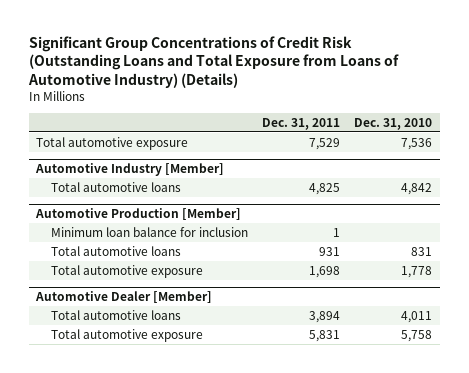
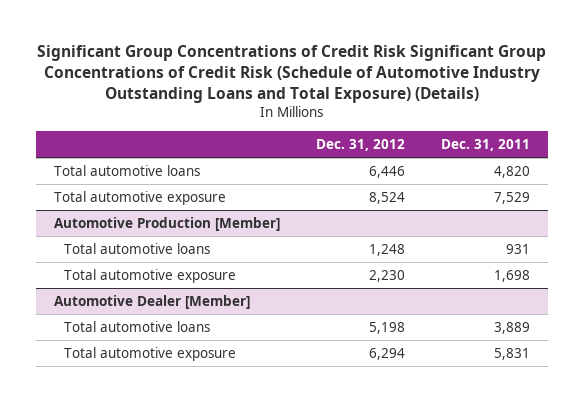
- Significant Group Concentrations of Credit Risk (Outstanding Loans and Total Exposure from Loans of Automotive Industry) (Details)
+ Significant Group Concentrations of Credit Risk Significant Group Concentrations of Credit Risk (Schedule of Automotive Industry Outstanding Loans and Total Exposure) (Details)
- | Dec. 31, 2011 | Dec. 31, 2010
+ | Dec. 31, 2012 | Dec. 31, 2011
+ Total automotive loans | 6,446 | 4,820
- Automotive Industry [Member]
- Total automotive loans | 4,825 | 4,842
@ Automotive Production [Member]
- Minimum loan balance for inclusion | 1 |
@ Automotive Dealer [Member]
- Total automotive loans | 3,894 | 4,011
+ Total automotive loans | 5,198 | 3,889

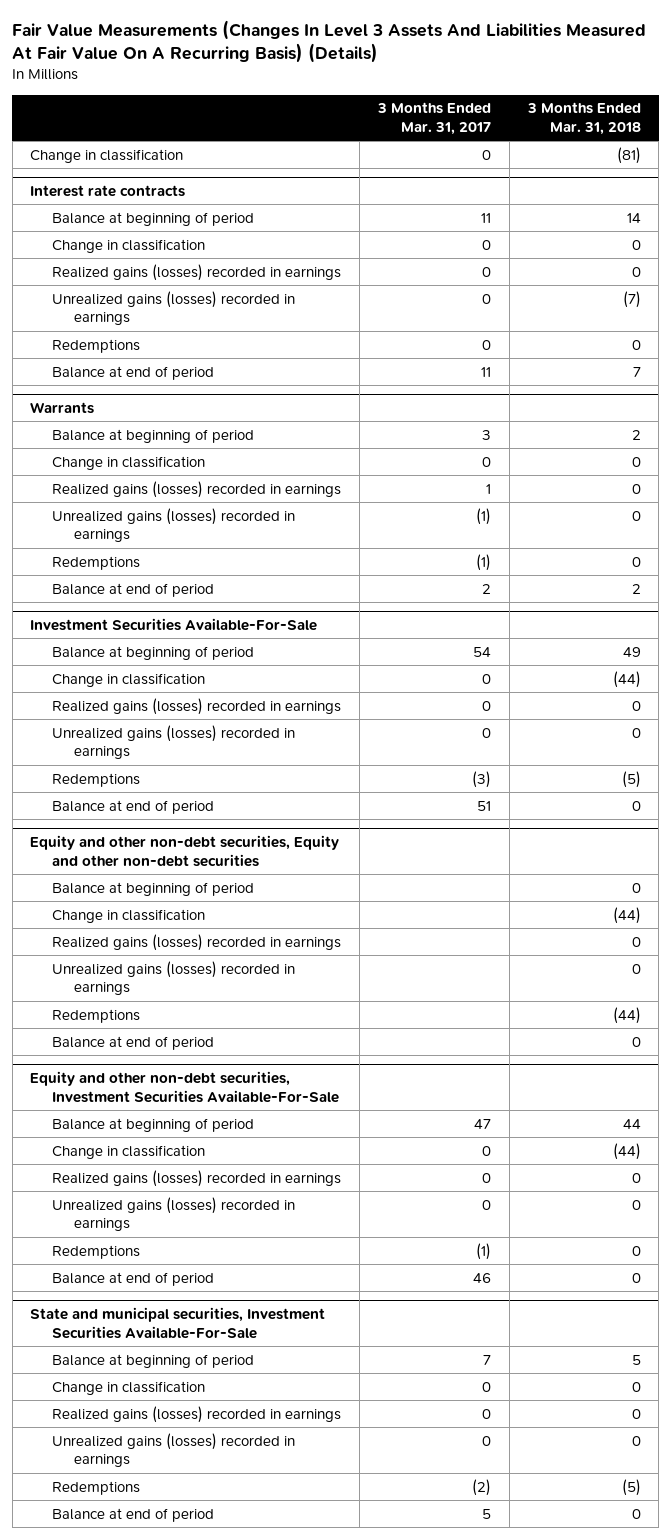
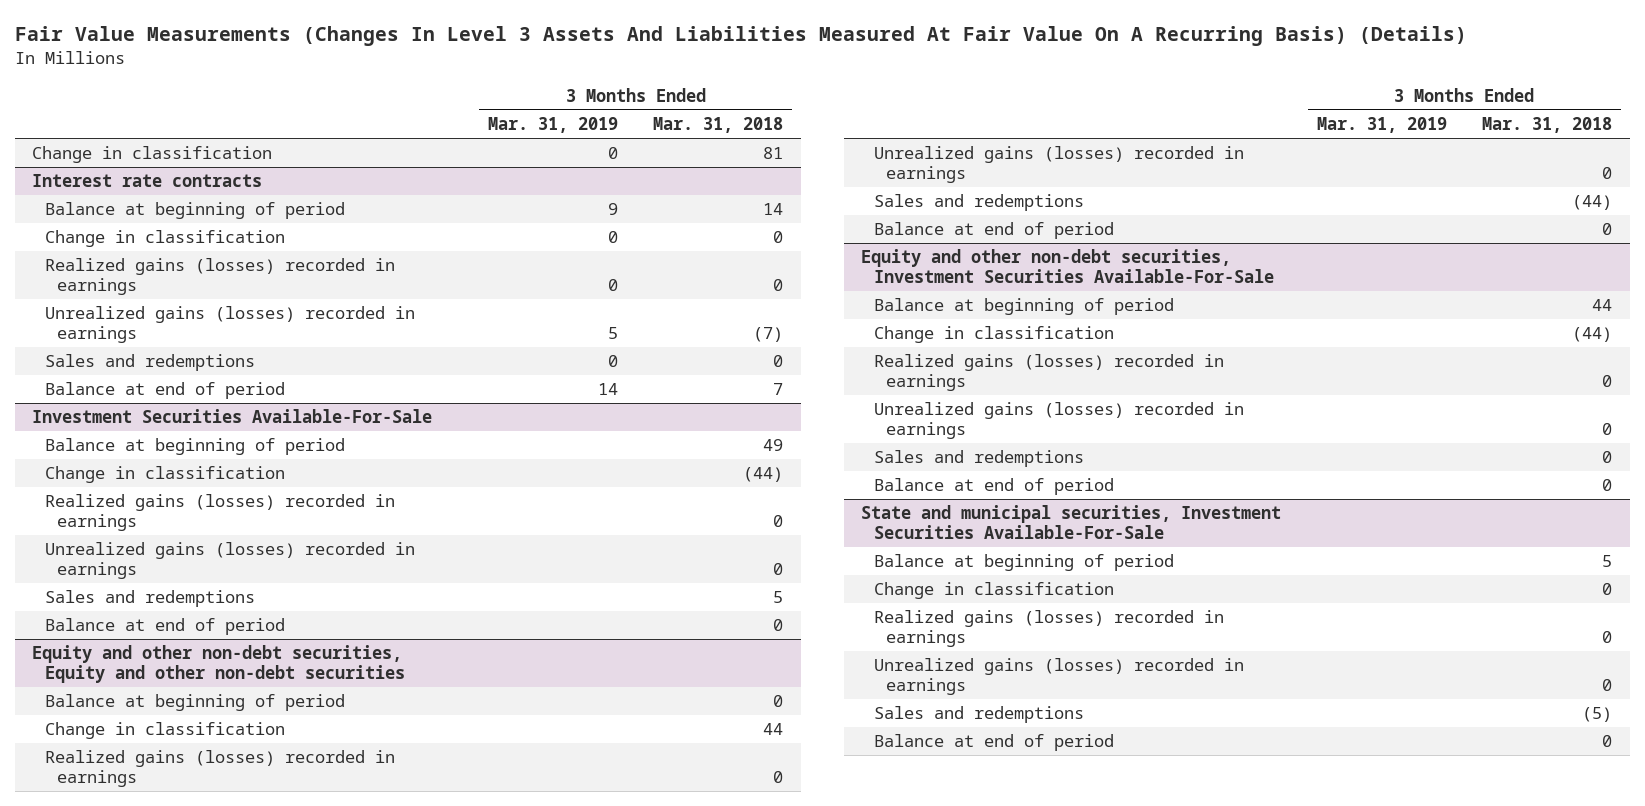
- | 3 Months Ended Mar. 31, 2017 | 3 Months Ended Mar. 31, 2018
+ | 3 Months Ended Mar. 31, 2019 | 3 Months Ended Mar. 31, 2018
- Change in classification | 0 | (81)
+ Change in classification | 0 | 81
@ Interest rate contracts
- Redemptions | 0 | 0
+ Sales and redemptions | 0 | 0
- Warrants
- Balance at beginning of period | 3 | 2
- Change in classification | 0 | 0
- Realized gains (losses) recorded in earnings | 1 | 0
- Unrealized gains (losses) recorded in earnings | (1) | 0
- Redemptions | (1) | 0
- Balance at end of period | 2 | 2
@ Investment Securities Available-For-Sale
- Redemptions | (3) | (5)
+ Sales and redemptions | | 5
@ Equity and other non-debt securities, Equity and other non-debt securities
- Change in classification | | (44)
+ Change in classification | | 44
- Redemptions | | (44)
+ Sales and redemptions | | (44)
@ Equity and other non-debt securities, Investment Securities Available-For-Sale
- Redemptions | (1) | 0
+ Sales and redemptions | | 0
@ State and municipal securities, Investment Securities Available-For-Sale
- Redemptions | (2) | (5)
+ Sales and redemptions | | (5)

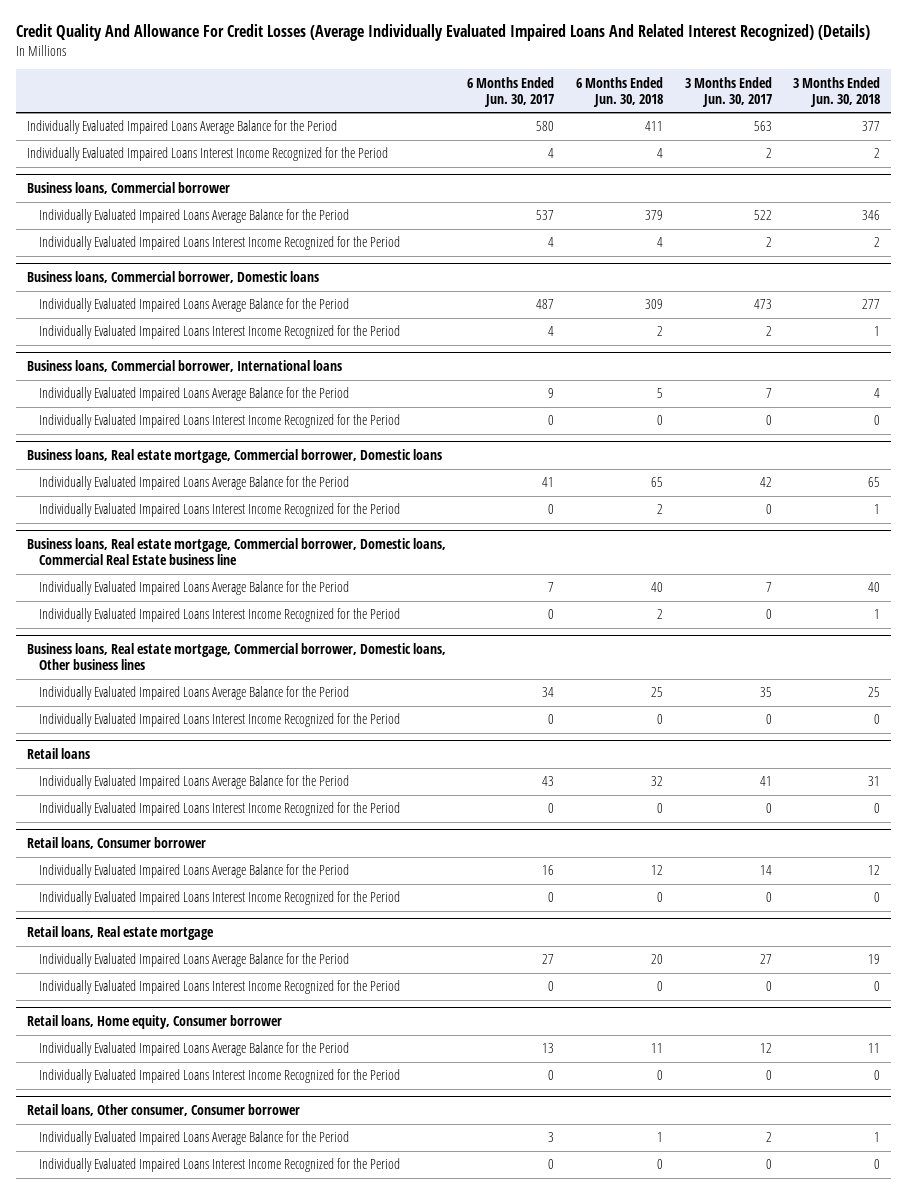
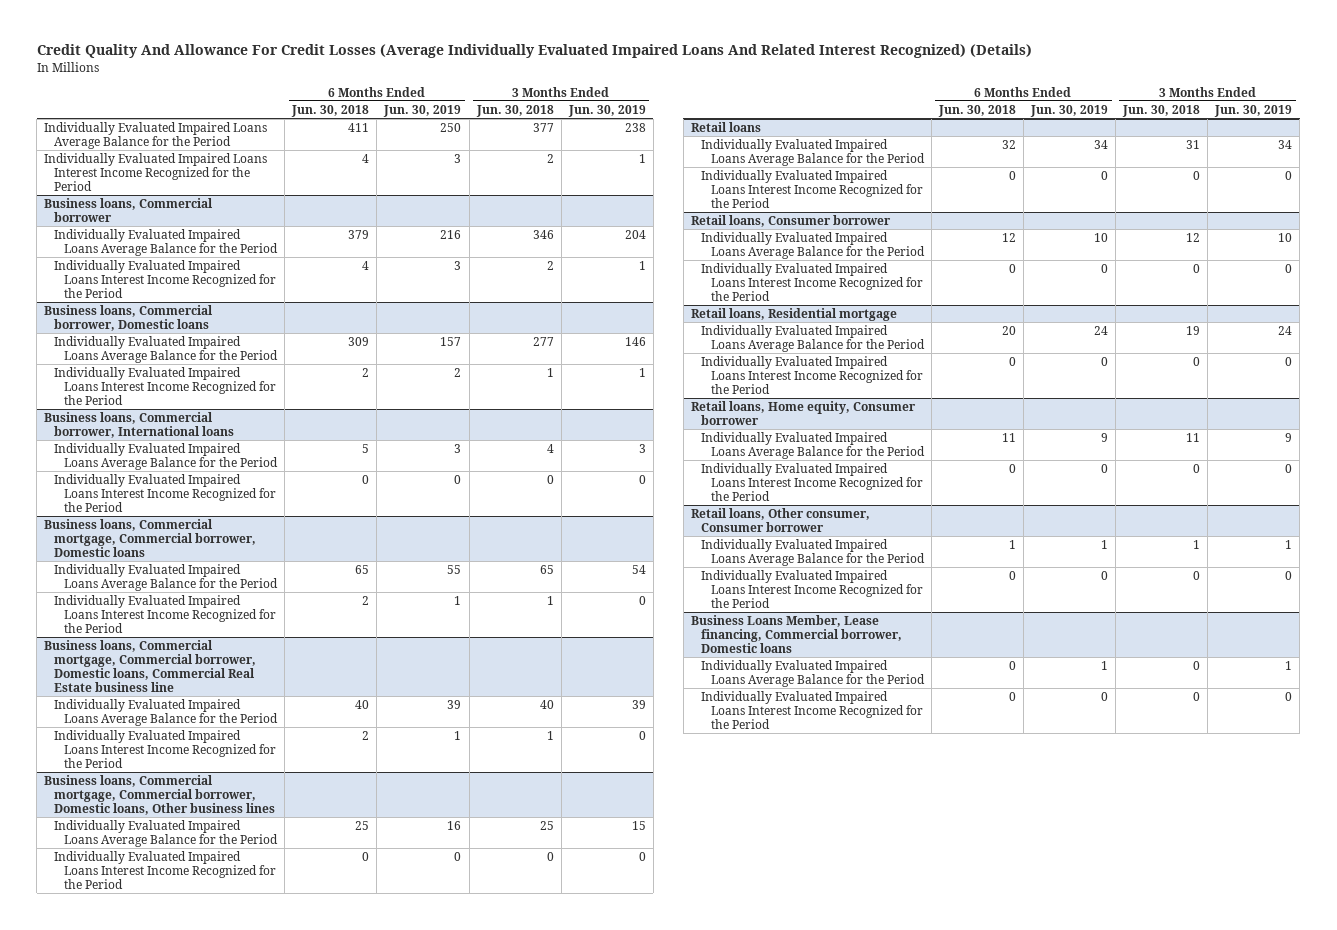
- | 6 Months Ended Jun. 30, 2017 | 6 Months Ended Jun. 30, 2018 | 3 Months Ended Jun. 30, 2017 | 3 Months Ended Jun. 30, 2018
+ | 6 Months Ended Jun. 30, 2018 | 6 Months Ended Jun. 30, 2019 | 3 Months Ended Jun. 30, 2018 | 3 Months Ended Jun. 30, 2019
- Business loans, Real estate mortgage, Commercial borrower, Domestic loans
+ Business loans, Commercial mortgage, Commercial borrower, Domestic loans
- Business loans, Real estate mortgage, Commercial borrower, Domestic loans, Commercial Real Estate business line
+ Business loans, Commercial mortgage, Commercial borrower, Domestic loans, Commercial Real Estate business line
- Business loans, Real estate mortgage, Commercial borrower, Domestic loans, Other business lines
+ Business loans, Commercial mortgage, Commercial borrower, Domestic loans, Other business lines
- Retail loans, Real estate mortgage
+ Retail loans, Residential mortgage
+ Business Loans Member, Lease financing, Commercial borrower, Domestic loans
+ Individually Evaluated Impaired Loans Average Balance for the Period | 0 | 1 | 0 | 1
+ Individually Evaluated Impaired Loans Interest Income Recognized for the Period | 0 | 0 | 0 | 0

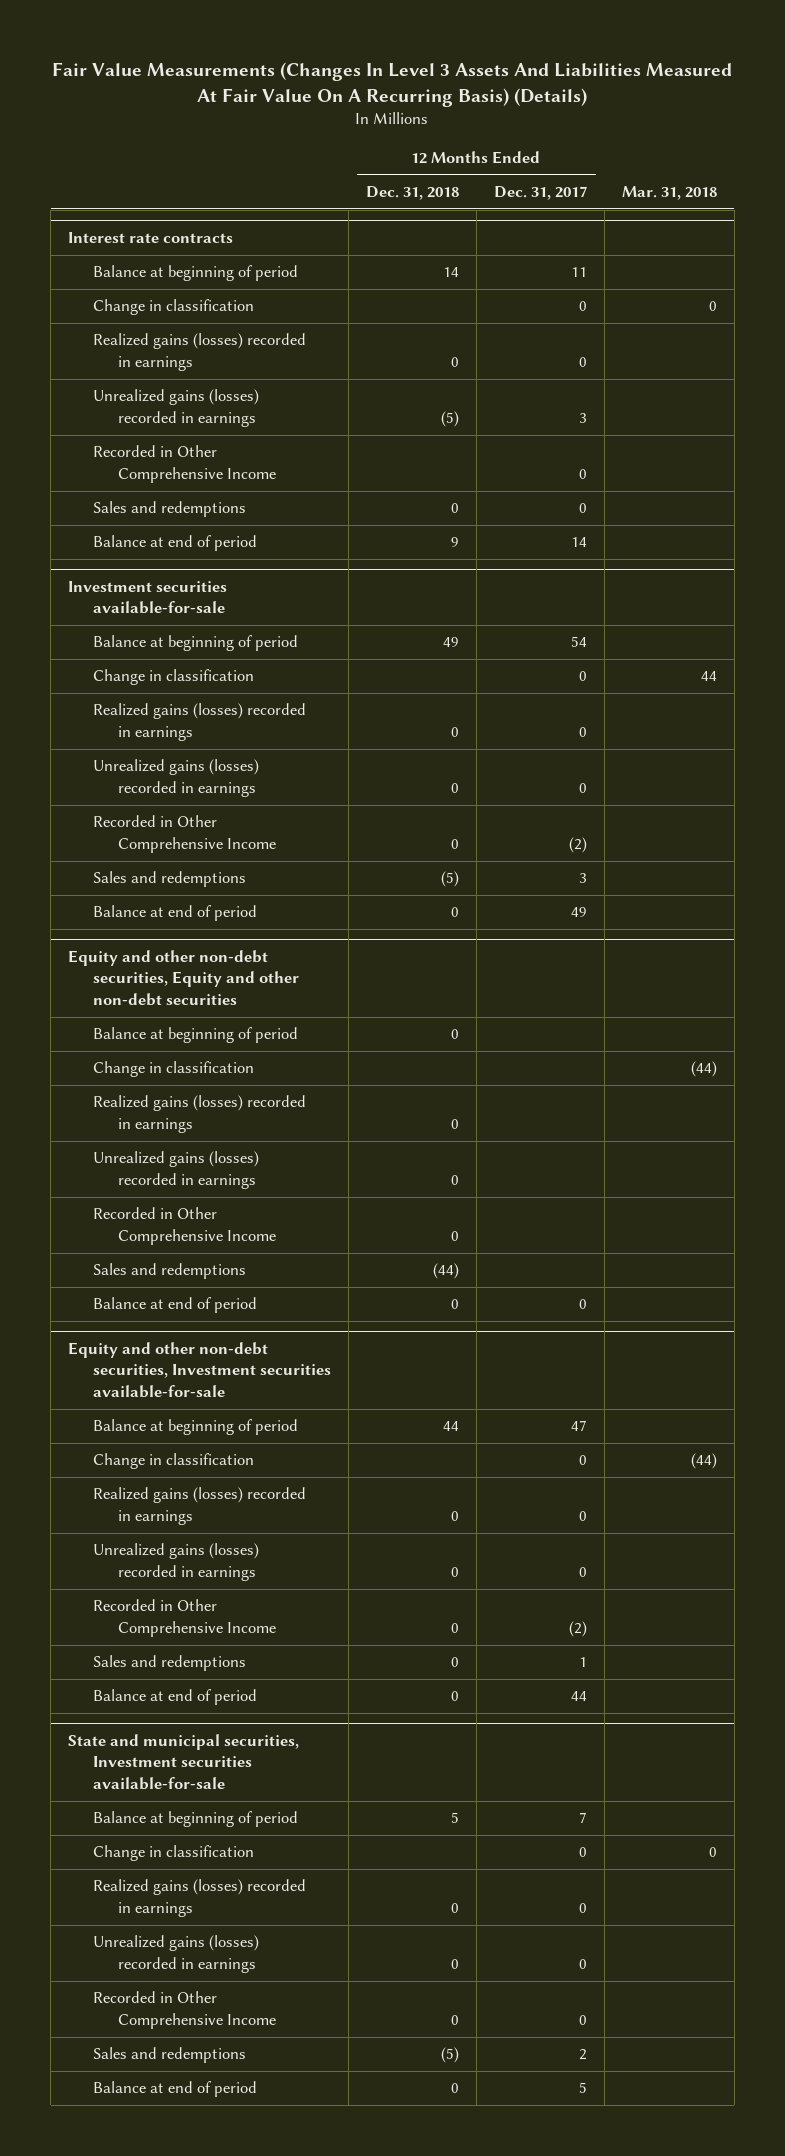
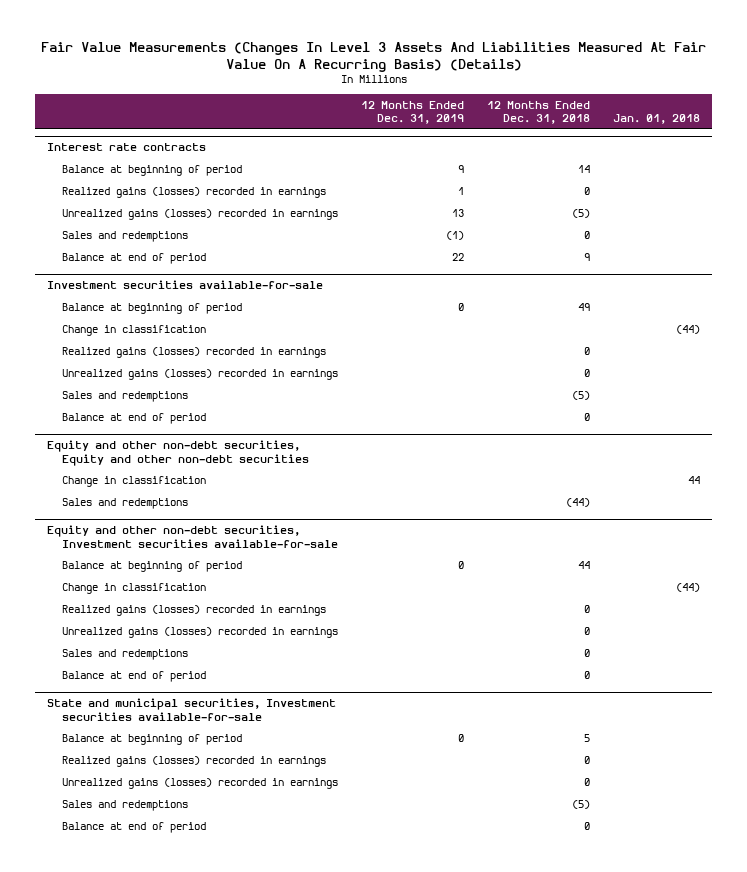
- | 12 Months Ended Dec. 31, 2018 | 12 Months Ended Dec. 31, 2017 | Mar. 31, 2018
+ | 12 Months Ended Dec. 31, 2019 | 12 Months Ended Dec. 31, 2018 | Jan. 01, 2018
@ Interest rate contracts
- Change in classification | | 0 | 0
- Recorded in Other Comprehensive Income | | 0 |
@ Investment securities available-for-sale
- Recorded in Other Comprehensive Income | 0 | (2) |
@ Equity and other non-debt securities, Equity and other non-debt securities
- Balance at beginning of period | 0 | |
- Realized gains (losses) recorded in earnings | 0 | |
- Unrealized gains (losses) recorded in earnings | 0 | |
- Recorded in Other Comprehensive Income | 0 | |
- Balance at end of period | 0 | 0 |
@ Equity and other non-debt securities, Investment securities available-for-sale
- Recorded in Other Comprehensive Income | 0 | (2) |
@ State and municipal securities, Investment securities available-for-sale
- Change in classification | | 0 | 0
- Recorded in Other Comprehensive Income | 0 | 0 |

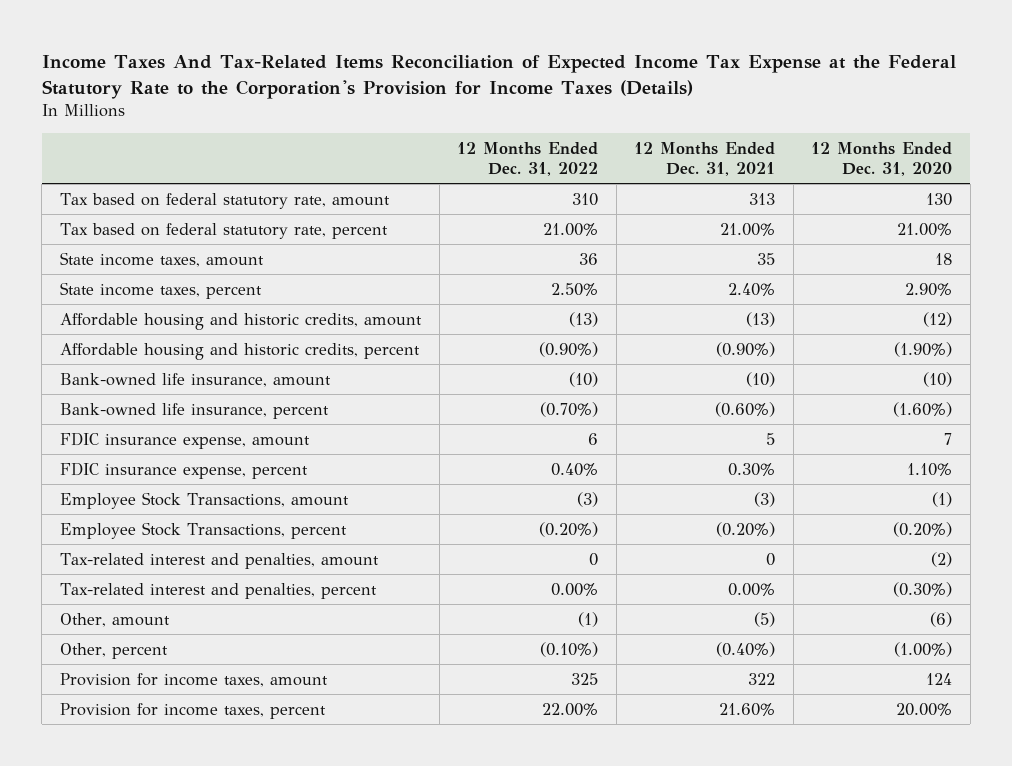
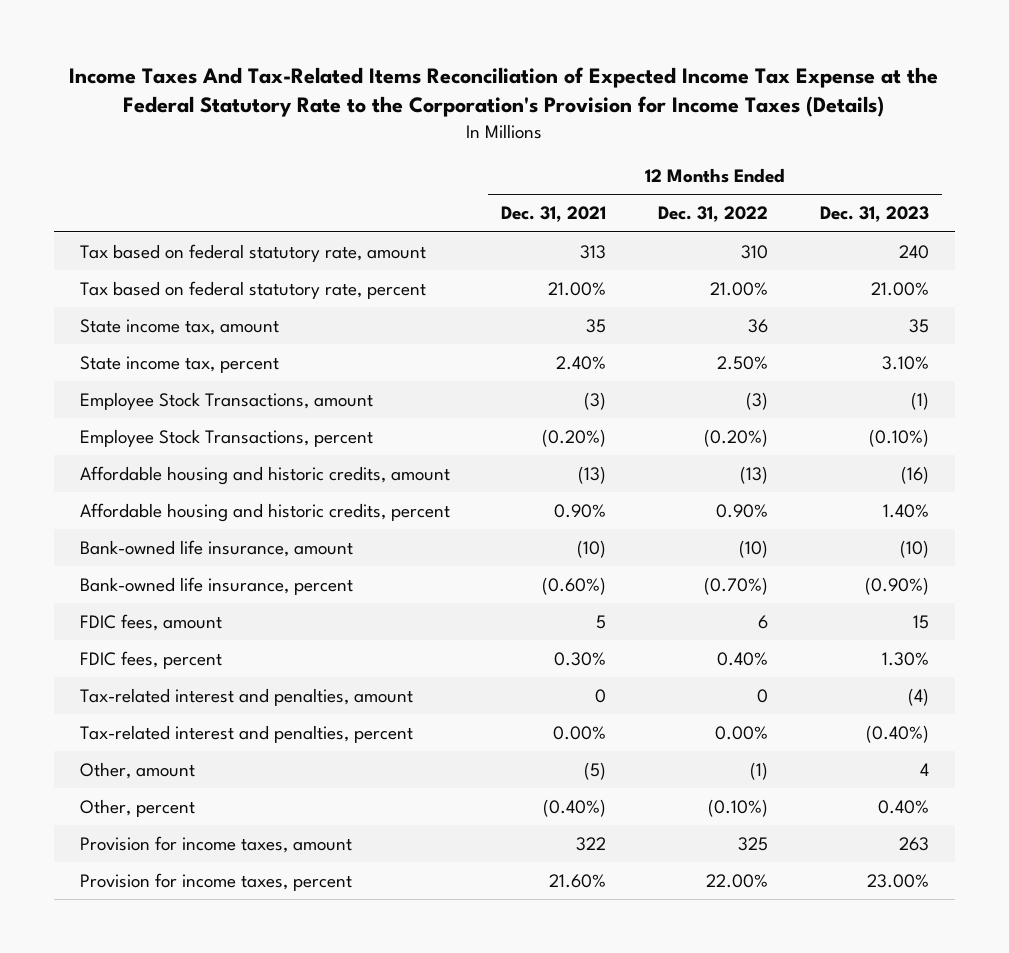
- | 12 Months Ended Dec. 31, 2022 | 12 Months Ended Dec. 31, 2021 | 12 Months Ended Dec. 31, 2020
+ | 12 Months Ended Dec. 31, 2021 | 12 Months Ended Dec. 31, 2022 | 12 Months Ended Dec. 31, 2023
- State income taxes, amount | 36 | 35 | 18
- State income taxes, percent | 2.50% | 2.40% | 2.90%
+ State income tax, amount | 35 | 36 | 35
+ State income tax, percent | 2.40% | 2.50% | 3.10%
moved up: Employee Stock Transactions, amount | (3) | (3) | (1)
moved up: Employee Stock Transactions, percent | (0.20%) | (0.20%) | (0.10%)
- Affordable housing and historic credits, percent | (0.90%) | (0.90%) | (1.90%)
+ Affordable housing and historic credits, percent | 0.90% | 0.90% | 1.40%
- FDIC insurance expense, amount | 6 | 5 | 7
- FDIC insurance expense, percent | 0.40% | 0.30% | 1.10%
+ FDIC fees, amount | 5 | 6 | 15
+ FDIC fees, percent | 0.30% | 0.40% | 1.30%

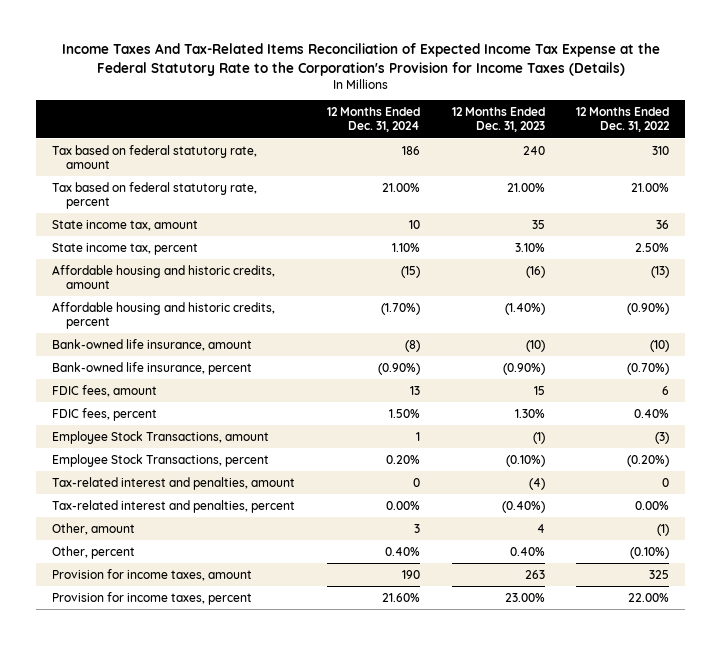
- | 12 Months Ended Dec. 31, 2021 | 12 Months Ended Dec. 31, 2022 | 12 Months Ended Dec. 31, 2023
+ | 12 Months Ended Dec. 31, 2024 | 12 Months Ended Dec. 31, 2023 | 12 Months Ended Dec. 31, 2022
- Affordable housing and historic credits, percent | 0.90% | 0.90% | 1.40%
+ Affordable housing and historic credits, percent | (1.70%) | (1.40%) | (0.90%)
moved down: Employee Stock Transactions, amount | 1 | (1) | (3)
moved down: Employee Stock Transactions, percent | 0.20% | (0.10%) | (0.20%)

